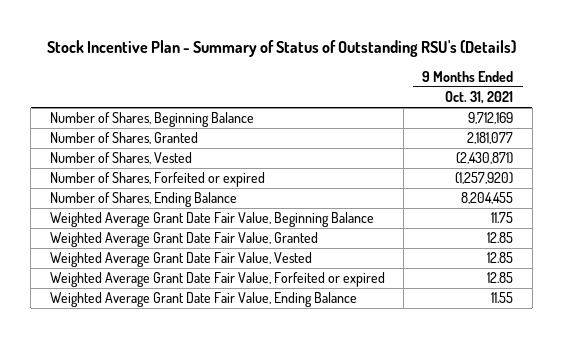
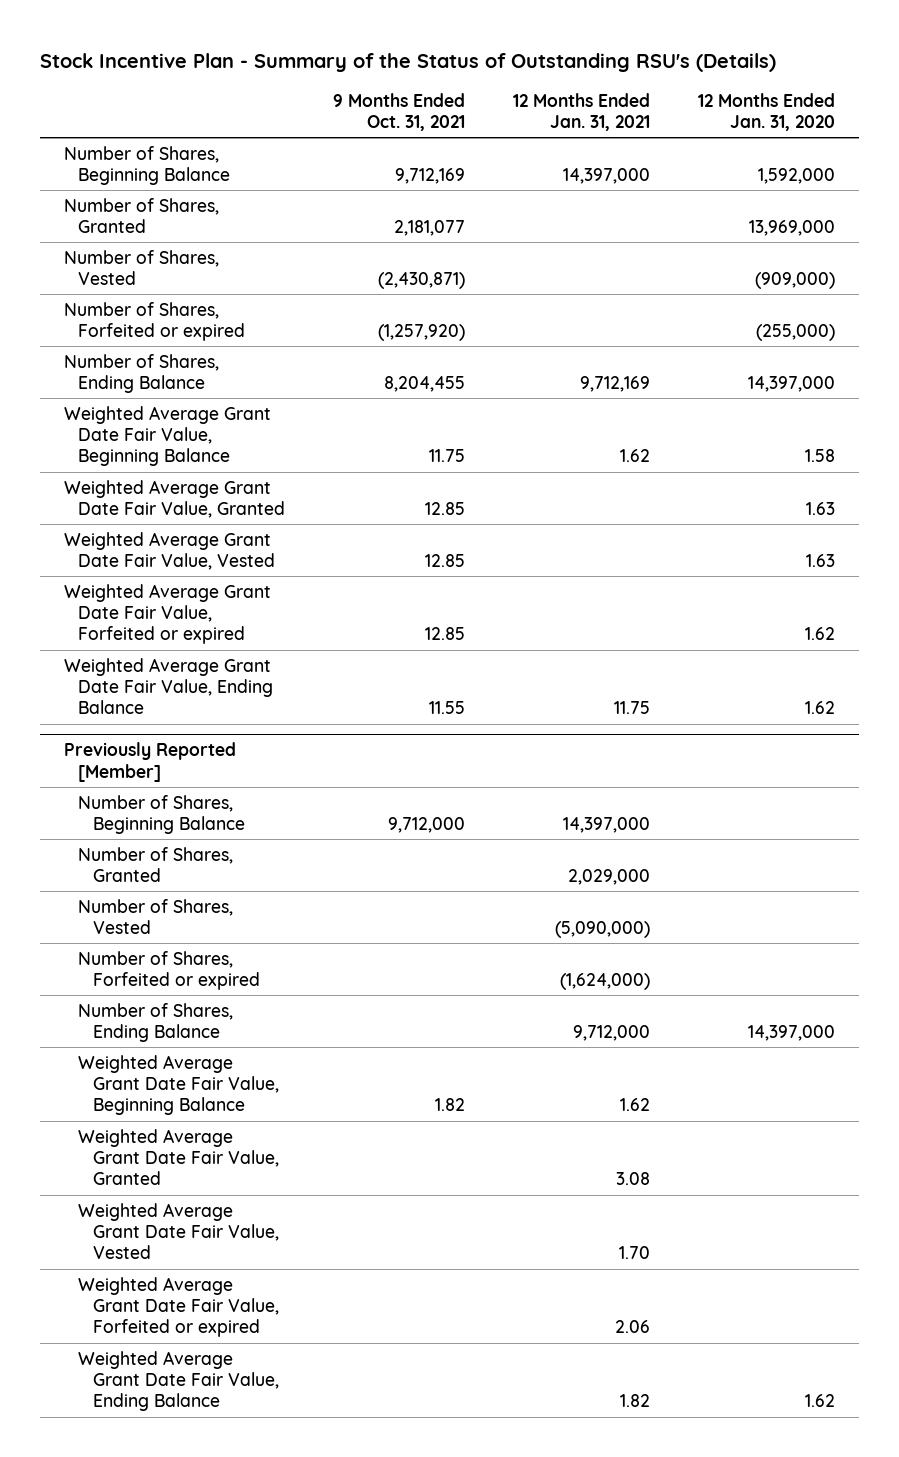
- Stock Incentive Plan - Summary of Status of Outstanding RSU's (Details)
+ Stock Incentive Plan - Summary of the Status of Outstanding RSU's (Details)
- | 9 Months Ended Oct. 31, 2021
+ | 9 Months Ended Oct. 31, 2021 | 12 Months Ended Jan. 31, 2021 | 12 Months Ended Jan. 31, 2020
+ Previously Reported [Member]
+ Number of Shares, Beginning Balance | 9,712,000 | 14,397,000 |
+ Number of Shares, Granted | | 2,029,000 |
+ Number of Shares, Vested | | (5,090,000) |
+ Number of Shares, Forfeited or expired | | (1,624,000) |
+ Number of Shares, Ending Balance | | 9,712,000 | 14,397,000
+ Weighted Average Grant Date Fair Value, Beginning Balance | 1.82 | 1.62 |
+ Weighted Average Grant Date Fair Value, Granted | | 3.08 |
+ Weighted Average Grant Date Fair Value, Vested | | 1.70 |
+ Weighted Average Grant Date Fair Value, Forfeited or expired | | 2.06 |
+ Weighted Average Grant Date Fair Value, Ending Balance | | 1.82 | 1.62

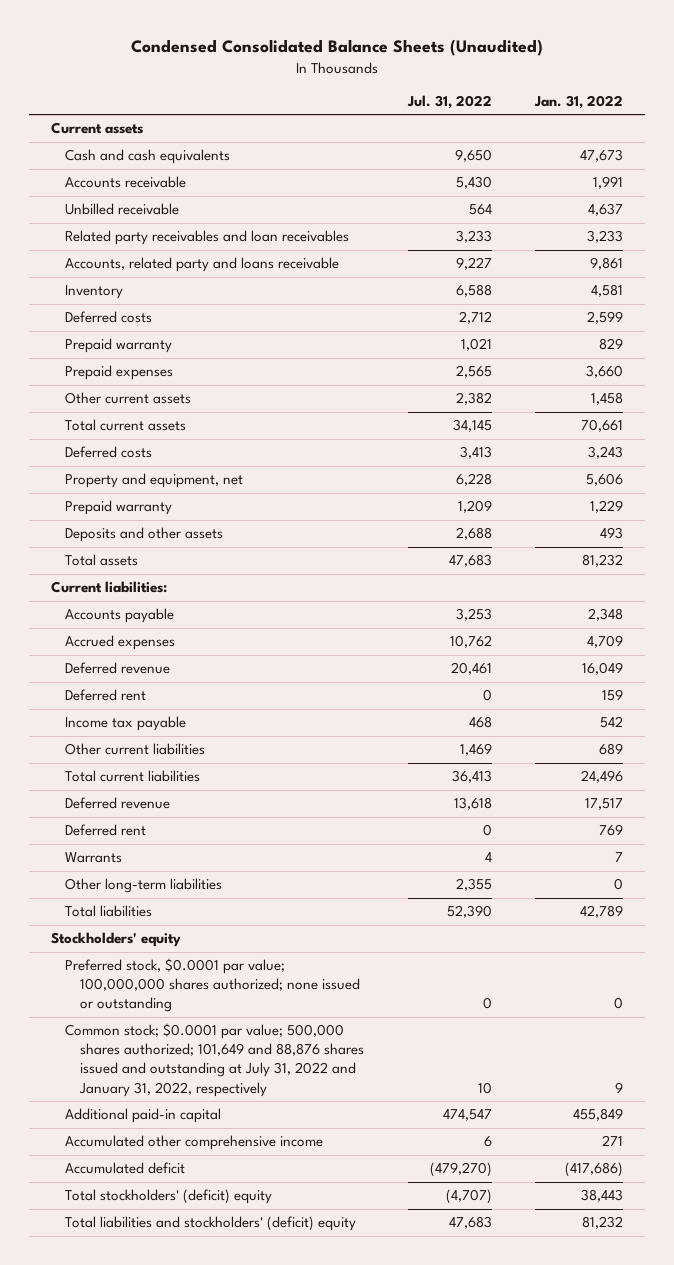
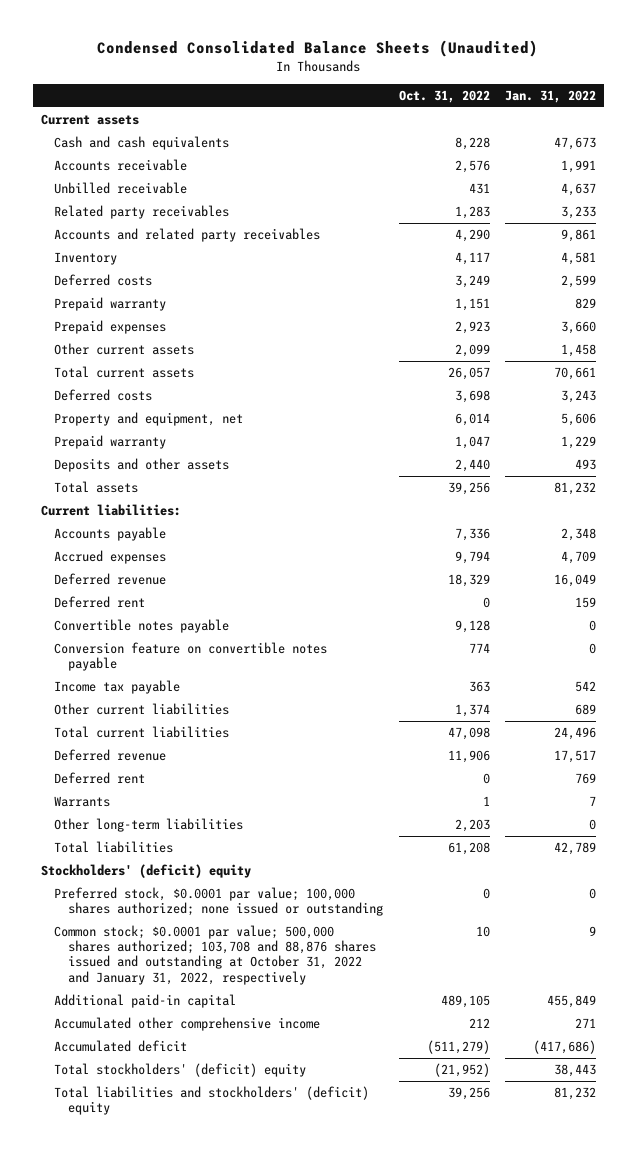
- | Jul. 31, 2022 | Jan. 31, 2022
+ | Oct. 31, 2022 | Jan. 31, 2022
- Related party receivables and loan receivables | 3,233 | 3,233
- Accounts, related party and loans receivable | 9,227 | 9,861
+ Related party receivables | 1,283 | 3,233
+ Accounts and related party receivables | 4,290 | 9,861
+ Convertible notes payable | 9,128 | 0
+ Conversion feature on convertible notes payable | 774 | 0
- Stockholders' equity
- Preferred stock, $0.0001 par value; 100,000,000 shares authorized; none issued or outstanding | 0 | 0
- Common stock; $0.0001 par value; 500,000 shares authorized; 101,649 and 88,876 shares issued and outstanding at July 31, 2022 and January 31, 2022, respectively | 10 | 9
+ Stockholders' (deficit) equity
+ Preferred stock, $0.0001 par value; 100,000 shares authorized; none issued or outstanding | 0 | 0
+ Common stock; $0.0001 par value; 500,000 shares authorized; 103,708 and 88,876 shares issued and outstanding at October 31, 2022 and January 31, 2022, respectively | 10 | 9

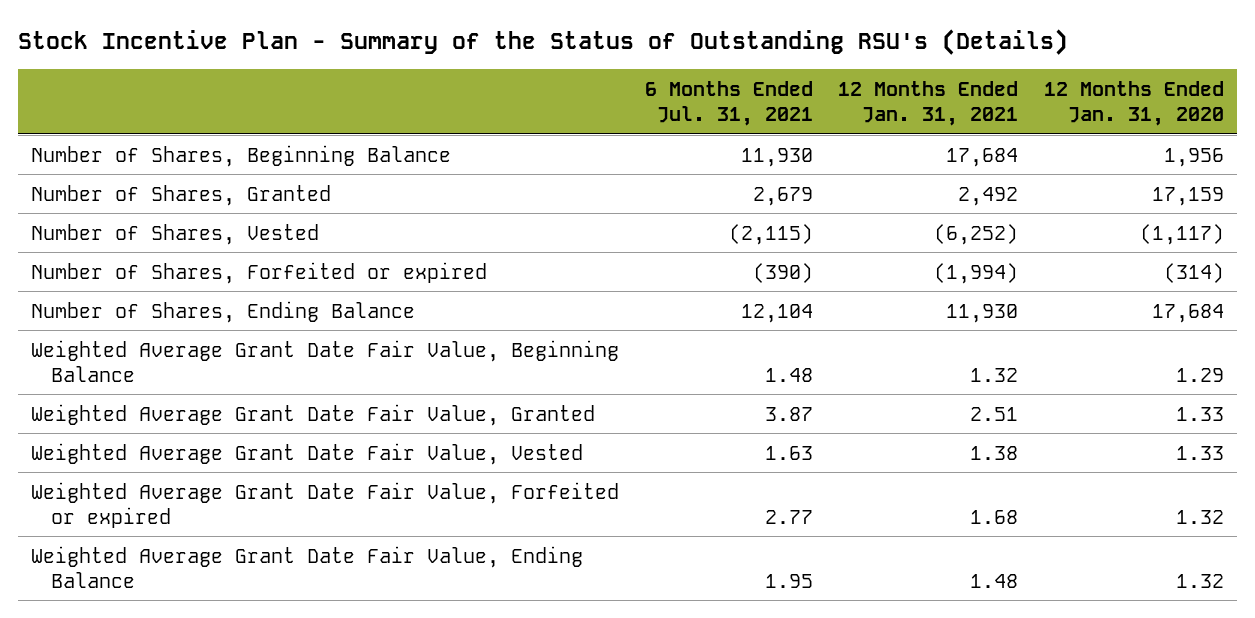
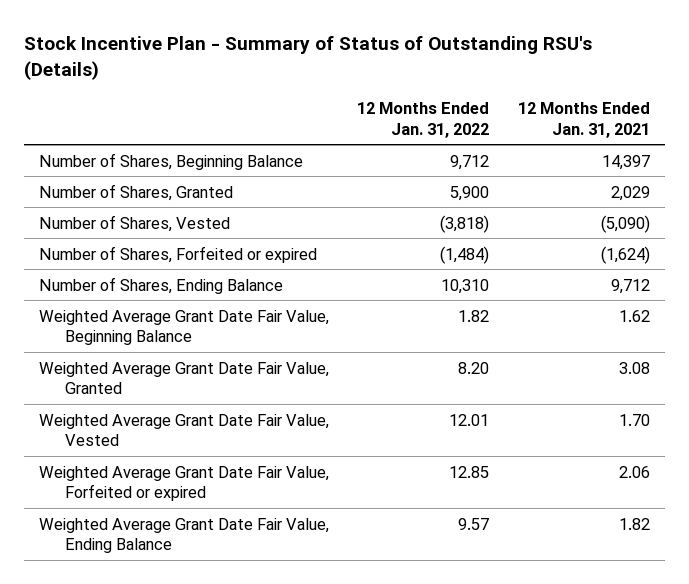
- Stock Incentive Plan - Summary of the Status of Outstanding RSU's (Details)
+ Stock Incentive Plan - Summary of Status of Outstanding RSU's (Details)
- | 6 Months Ended Jul. 31, 2021 | 12 Months Ended Jan. 31, 2021 | 12 Months Ended Jan. 31, 2020
+ | 12 Months Ended Jan. 31, 2022 | 12 Months Ended Jan. 31, 2021
- Number of Shares, Beginning Balance | 11,930 | 17,684 | 1,956
- Number of Shares, Granted | 2,679 | 2,492 | 17,159
- Number of Shares, Vested | (2,115) | (6,252) | (1,117)
- Number of Shares, Forfeited or expired | (390) | (1,994) | (314)
- Number of Shares, Ending Balance | 12,104 | 11,930 | 17,684
- Weighted Average Grant Date Fair Value, Beginning Balance | 1.48 | 1.32 | 1.29
- Weighted Average Grant Date Fair Value, Granted | 3.87 | 2.51 | 1.33
- Weighted Average Grant Date Fair Value, Vested | 1.63 | 1.38 | 1.33
- Weighted Average Grant Date Fair Value, Forfeited or expired | 2.77 | 1.68 | 1.32
- Weighted Average Grant Date Fair Value, Ending Balance | 1.95 | 1.48 | 1.32
+ Number of Shares, Beginning Balance | 9,712 | 14,397
+ Number of Shares, Granted | 5,900 | 2,029
+ Number of Shares, Vested | (3,818) | (5,090)
+ Number of Shares, Forfeited or expired | (1,484) | (1,624)
+ Number of Shares, Ending Balance | 10,310 | 9,712
+ Weighted Average Grant Date Fair Value, Beginning Balance | 1.82 | 1.62
+ Weighted Average Grant Date Fair Value, Granted | 8.20 | 3.08
+ Weighted Average Grant Date Fair Value, Vested | 12.01 | 1.70
+ Weighted Average Grant Date Fair Value, Forfeited or expired | 12.85 | 2.06
+ Weighted Average Grant Date Fair Value, Ending Balance | 9.57 | 1.82

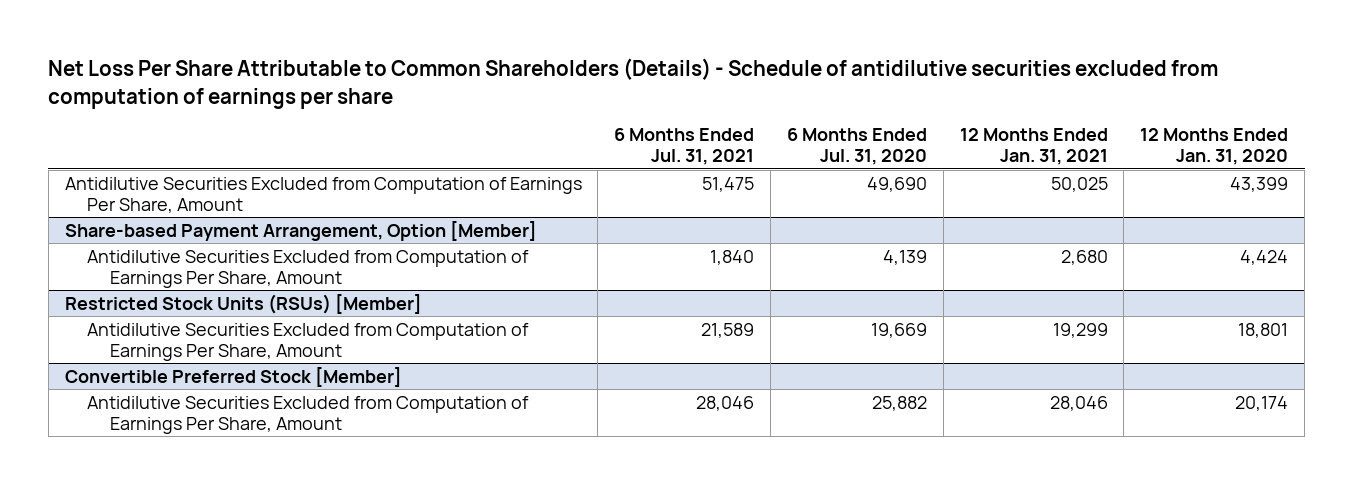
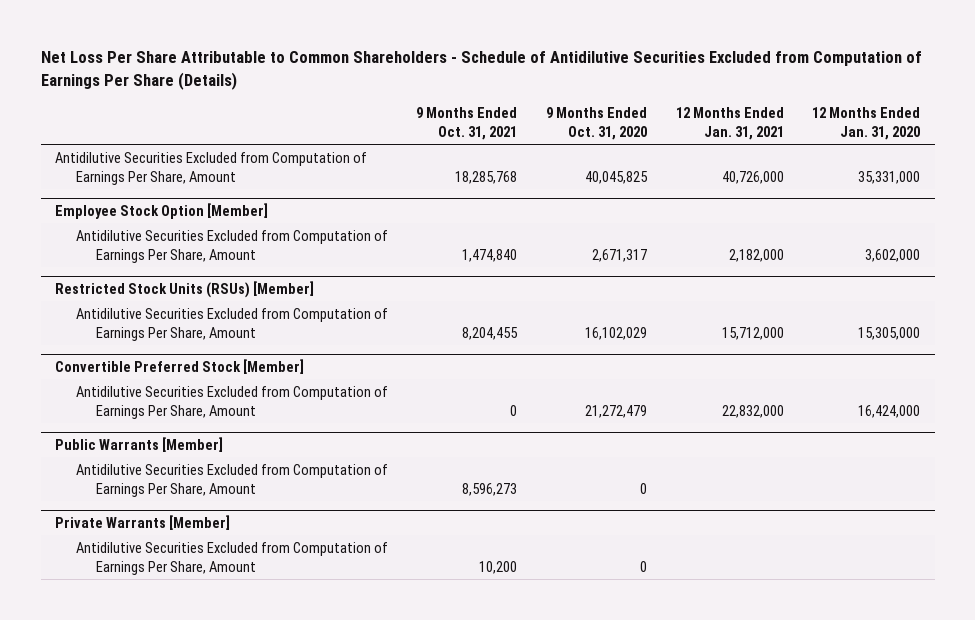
- Net Loss Per Share Attributable to Common Shareholders (Details) - Schedule of antidilutive securities excluded from computation of earnings per share
+ Net Loss Per Share Attributable to Common Shareholders - Schedule of Antidilutive Securities Excluded from Computation of Earnings Per Share (Details)
- | 6 Months Ended Jul. 31, 2021 | 6 Months Ended Jul. 31, 2020 | 12 Months Ended Jan. 31, 2021 | 12 Months Ended Jan. 31, 2020
+ | 9 Months Ended Oct. 31, 2021 | 9 Months Ended Oct. 31, 2020 | 12 Months Ended Jan. 31, 2021 | 12 Months Ended Jan. 31, 2020
- Antidilutive Securities Excluded from Computation of Earnings Per Share, Amount | 51,475 | 49,690 | 50,025 | 43,399
- Share-based Payment Arrangement, Option [Member]
- Antidilutive Securities Excluded from Computation of Earnings Per Share, Amount | 1,840 | 4,139 | 2,680 | 4,424
+ Antidilutive Securities Excluded from Computation of Earnings Per Share, Amount | 18,285,768 | 40,045,825 | 40,726,000 | 35,331,000
+ Employee Stock Option [Member]
+ Antidilutive Securities Excluded from Computation of Earnings Per Share, Amount | 1,474,840 | 2,671,317 | 2,182,000 | 3,602,000
@ Restricted Stock Units (RSUs) [Member]
- Antidilutive Securities Excluded from Computation of Earnings Per Share, Amount | 21,589 | 19,669 | 19,299 | 18,801
+ Antidilutive Securities Excluded from Computation of Earnings Per Share, Amount | 8,204,455 | 16,102,029 | 15,712,000 | 15,305,000
@ Convertible Preferred Stock [Member]
- Antidilutive Securities Excluded from Computation of Earnings Per Share, Amount | 28,046 | 25,882 | 28,046 | 20,174
+ Antidilutive Securities Excluded from Computation of Earnings Per Share, Amount | 0 | 21,272,479 | 22,832,000 | 16,424,000
+ Public Warrants [Member]
+ Antidilutive Securities Excluded from Computation of Earnings Per Share, Amount | 8,596,273 | 0 | |
+ Private Warrants [Member]
+ Antidilutive Securities Excluded from Computation of Earnings Per Share, Amount | 10,200 | 0 | |

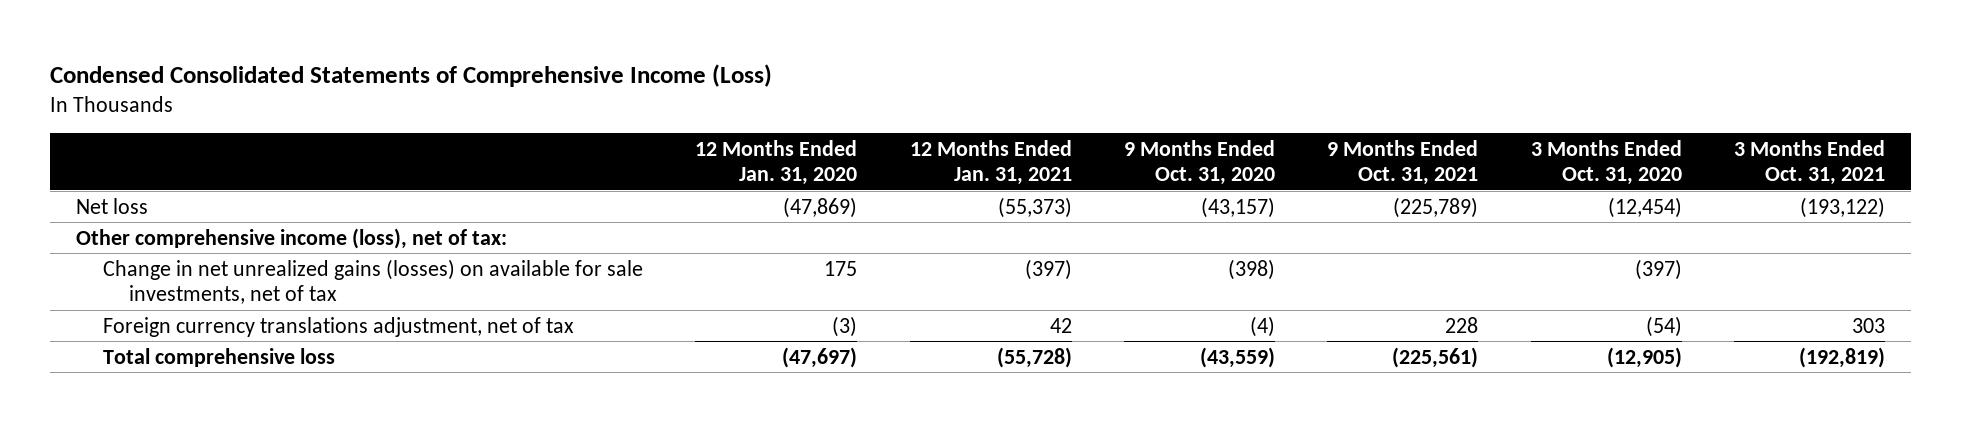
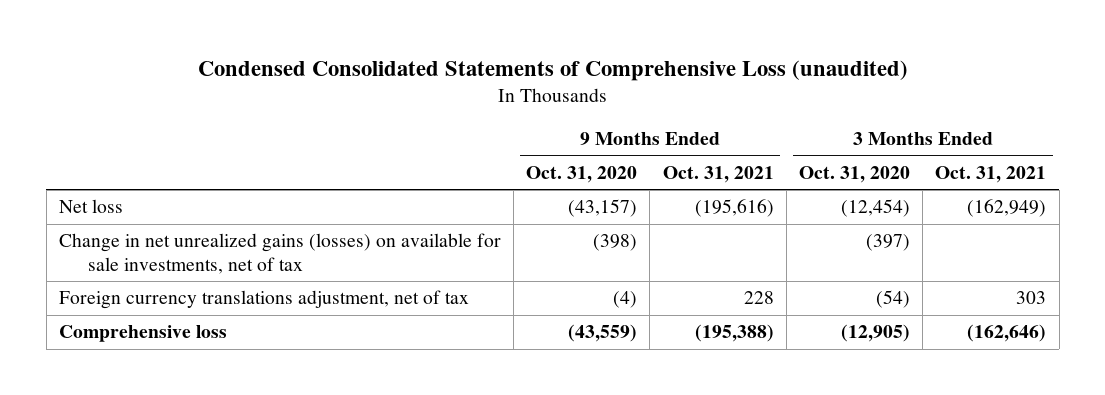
- Condensed Consolidated Statements of Comprehensive Income (Loss)
+ Condensed Consolidated Statements of Comprehensive Loss (unaudited)
- | 12 Months Ended Jan. 31, 2020 | 12 Months Ended Jan. 31, 2021 | 9 Months Ended Oct. 31, 2020 | 9 Months Ended Oct. 31, 2021 | 3 Months Ended Oct. 31, 2020 | 3 Months Ended Oct. 31, 2021
+ | 9 Months Ended Oct. 31, 2020 | 9 Months Ended Oct. 31, 2021 | 3 Months Ended Oct. 31, 2020 | 3 Months Ended Oct. 31, 2021
- Net loss | (47,869) | (55,373) | (43,157) | (225,789) | (12,454) | (193,122)
- Other comprehensive income (loss), net of tax:
+ Net loss | (43,157) | (195,616) | (12,454) | (162,949)
- Total comprehensive loss | (47,697) | (55,728) | (43,559) | (225,561) | (12,905) | (192,819)
+ Comprehensive loss | (43,559) | (195,388) | (12,905) | (162,646)

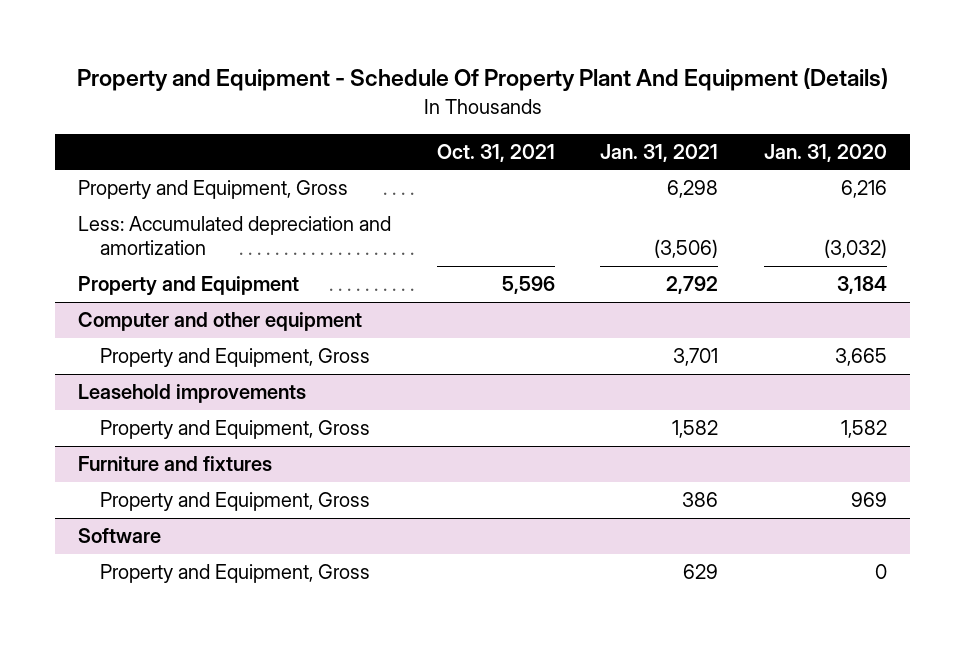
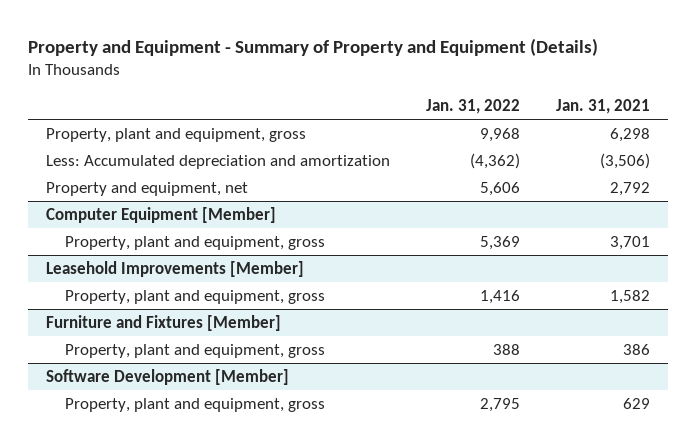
- Property and Equipment - Schedule Of Property Plant And Equipment (Details)
+ Property and Equipment - Summary of Property and Equipment (Details)
- | Oct. 31, 2021 | Jan. 31, 2021 | Jan. 31, 2020
+ | Jan. 31, 2022 | Jan. 31, 2021
- Property and Equipment, Gross | | 6,298 | 6,216
+ Property, plant and equipment, gross | 9,968 | 6,298
- Property and Equipment | 5,596 | 2,792 | 3,184
- Computer and other equipment
- Property and Equipment, Gross | | 3,701 | 3,665
- Leasehold improvements
- Property and Equipment, Gross | | 1,582 | 1,582
- Furniture and fixtures
- Property and Equipment, Gross | | 386 | 969
- Software
- Property and Equipment, Gross | | 629 | 0
+ Property and equipment, net | 5,606 | 2,792
+ Computer Equipment [Member]
+ Property, plant and equipment, gross | 5,369 | 3,701
+ Leasehold Improvements [Member]
+ Property, plant and equipment, gross | 1,416 | 1,582
+ Furniture and Fixtures [Member]
+ Property, plant and equipment, gross | 388 | 386
+ Software Development [Member]
+ Property, plant and equipment, gross | 2,795 | 629

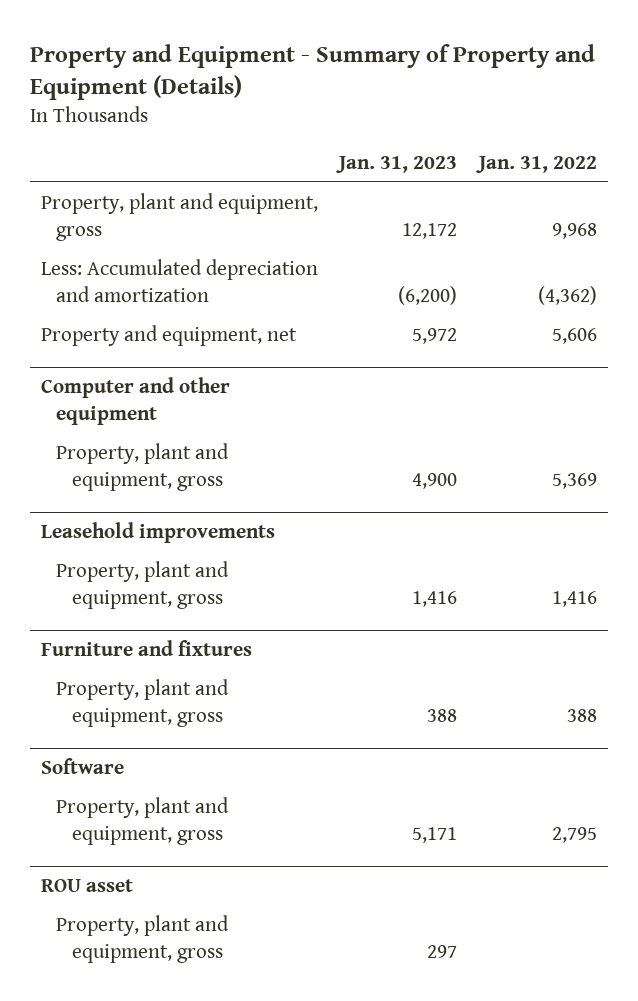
- | Jan. 31, 2022 | Jan. 31, 2021
+ | Jan. 31, 2023 | Jan. 31, 2022
- Computer Equipment [Member]
+ Computer and other equipment
- Leasehold Improvements [Member]
+ Leasehold improvements
- Furniture and Fixtures [Member]
+ Furniture and fixtures
- Software Development [Member]
+ Software
+ ROU asset
+ Property, plant and equipment, gross | 297 |

